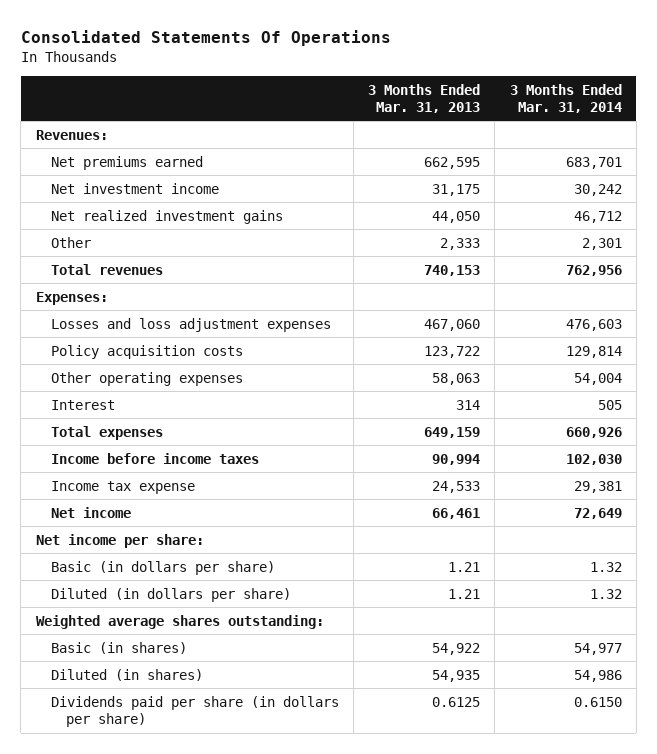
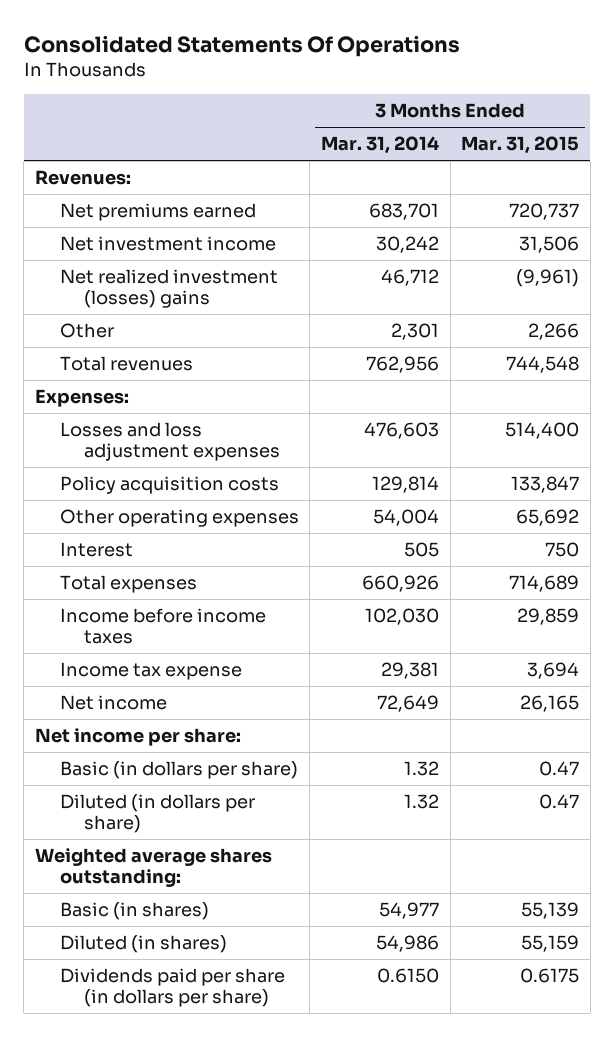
- | 3 Months Ended Mar. 31, 2013 | 3 Months Ended Mar. 31, 2014
+ | 3 Months Ended Mar. 31, 2014 | 3 Months Ended Mar. 31, 2015
- Net realized investment gains | 44,050 | 46,712
+ Net realized investment (losses) gains | 46,712 | (9,961)

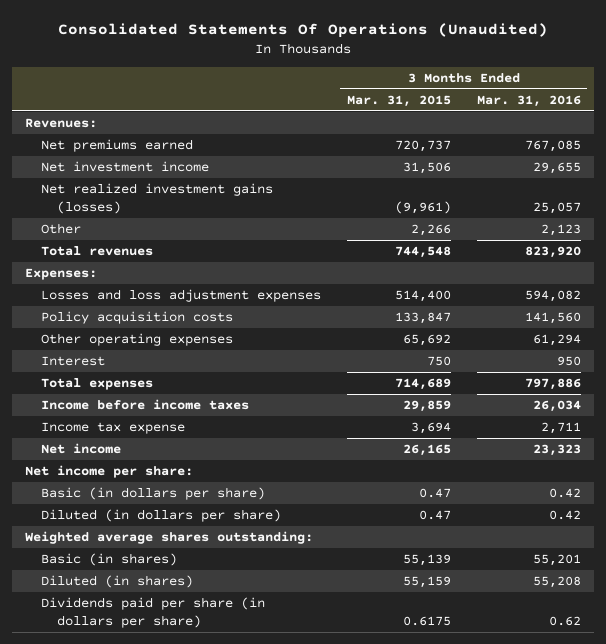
- Consolidated Statements Of Operations
+ Consolidated Statements Of Operations (Unaudited)
- | 3 Months Ended Mar. 31, 2014 | 3 Months Ended Mar. 31, 2015
+ | 3 Months Ended Mar. 31, 2015 | 3 Months Ended Mar. 31, 2016
- Net realized investment (losses) gains | 46,712 | (9,961)
+ Net realized investment gains (losses) | (9,961) | 25,057

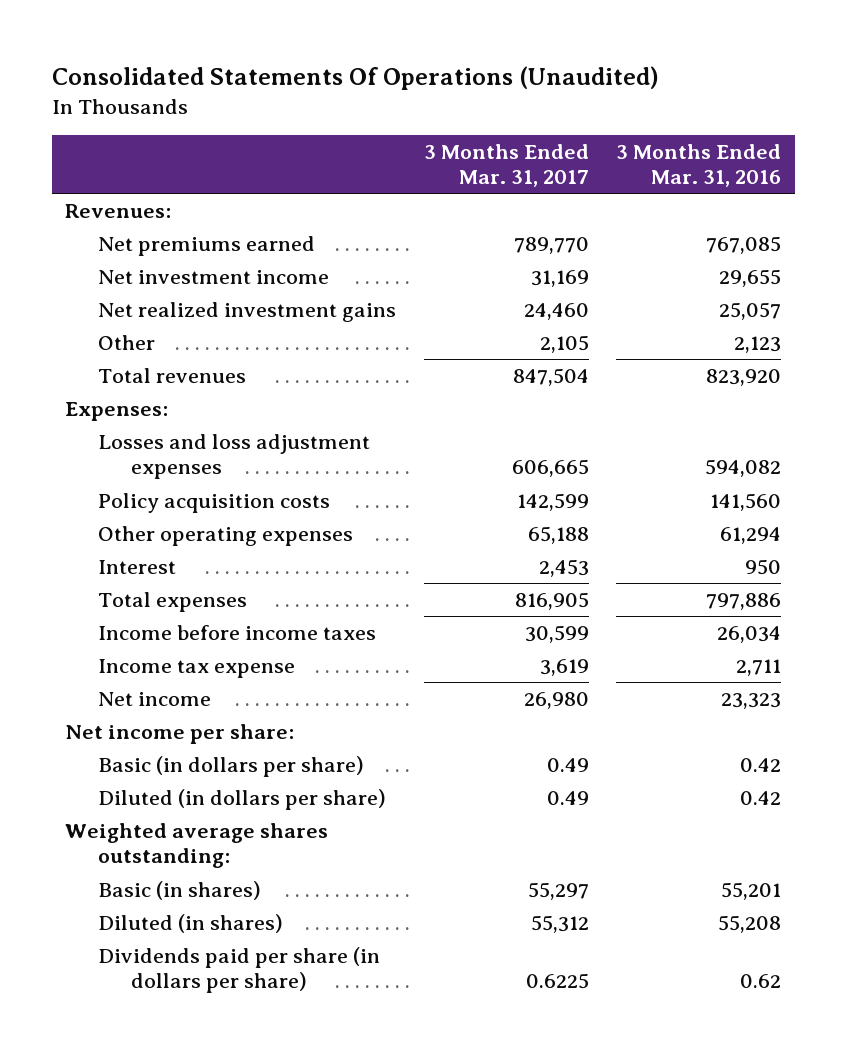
- | 3 Months Ended Mar. 31, 2015 | 3 Months Ended Mar. 31, 2016
+ | 3 Months Ended Mar. 31, 2017 | 3 Months Ended Mar. 31, 2016
- Net realized investment gains (losses) | (9,961) | 25,057
+ Net realized investment gains | 24,460 | 25,057

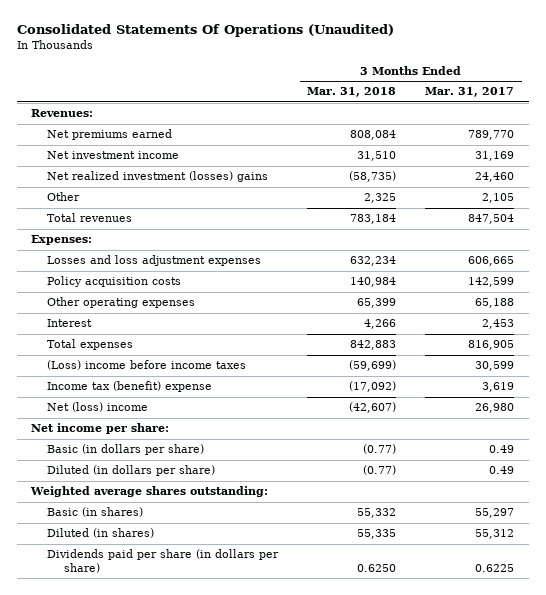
- | 3 Months Ended Mar. 31, 2017 | 3 Months Ended Mar. 31, 2016
+ | 3 Months Ended Mar. 31, 2018 | 3 Months Ended Mar. 31, 2017
- Net realized investment gains | 24,460 | 25,057
+ Net realized investment (losses) gains | (58,735) | 24,460
- Income before income taxes | 30,599 | 26,034
- Income tax expense | 3,619 | 2,711
- Net income | 26,980 | 23,323
+ (Loss) income before income taxes | (59,699) | 30,599
+ Income tax (benefit) expense | (17,092) | 3,619
+ Net (loss) income | (42,607) | 26,980

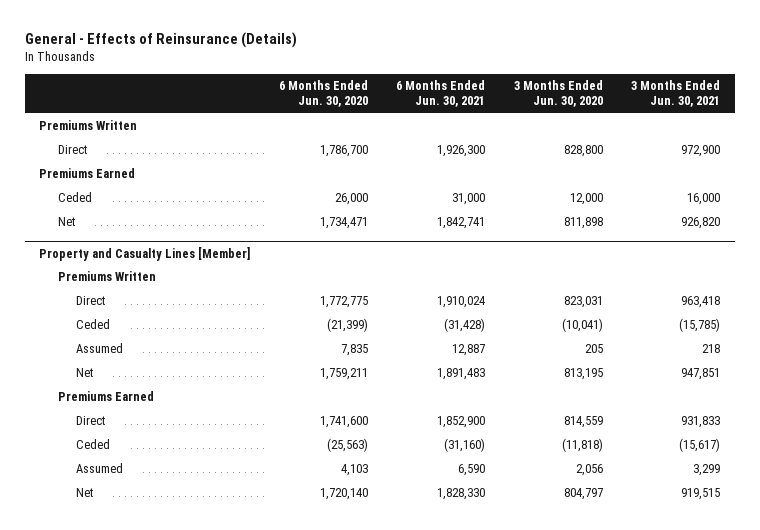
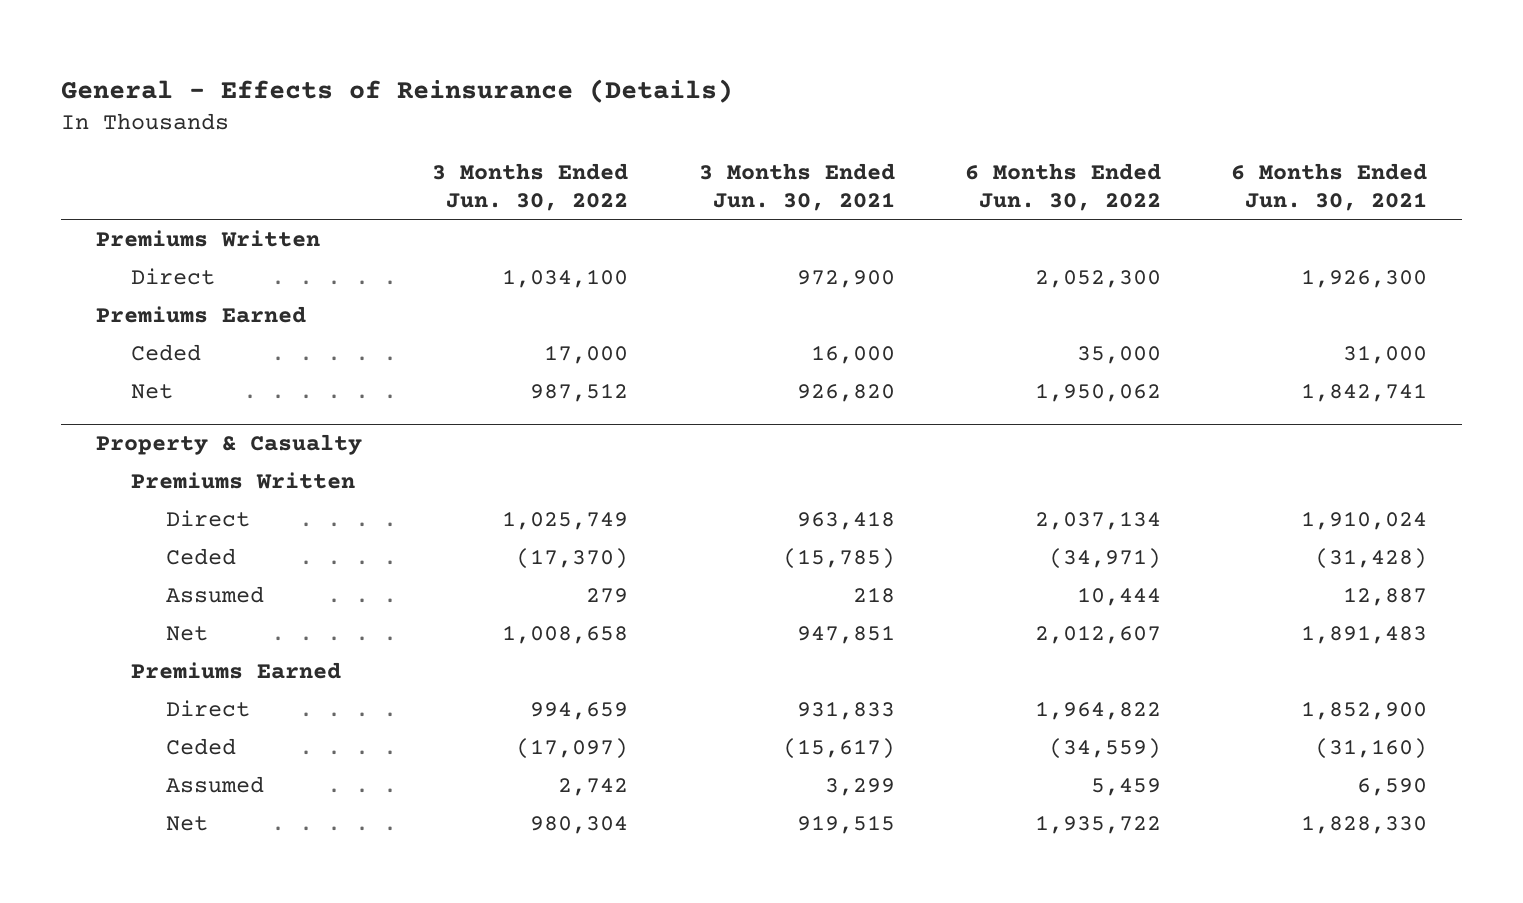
- | 6 Months Ended Jun. 30, 2020 | 6 Months Ended Jun. 30, 2021 | 3 Months Ended Jun. 30, 2020 | 3 Months Ended Jun. 30, 2021
+ | 3 Months Ended Jun. 30, 2022 | 3 Months Ended Jun. 30, 2021 | 6 Months Ended Jun. 30, 2022 | 6 Months Ended Jun. 30, 2021
- Property and Casualty Lines [Member]
+ Property & Casualty

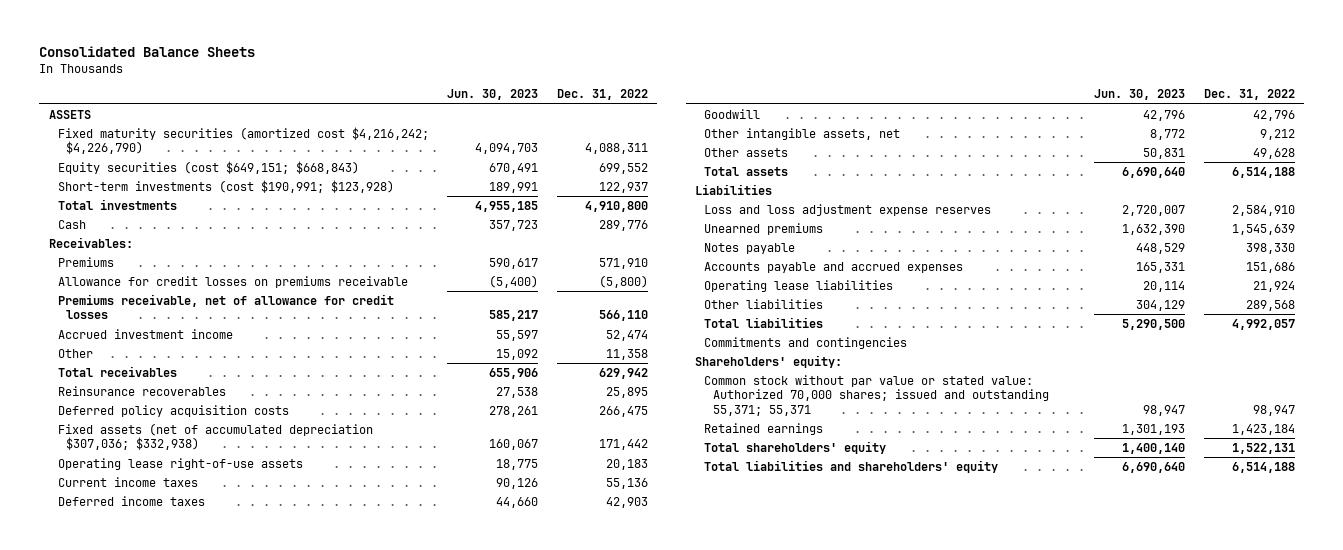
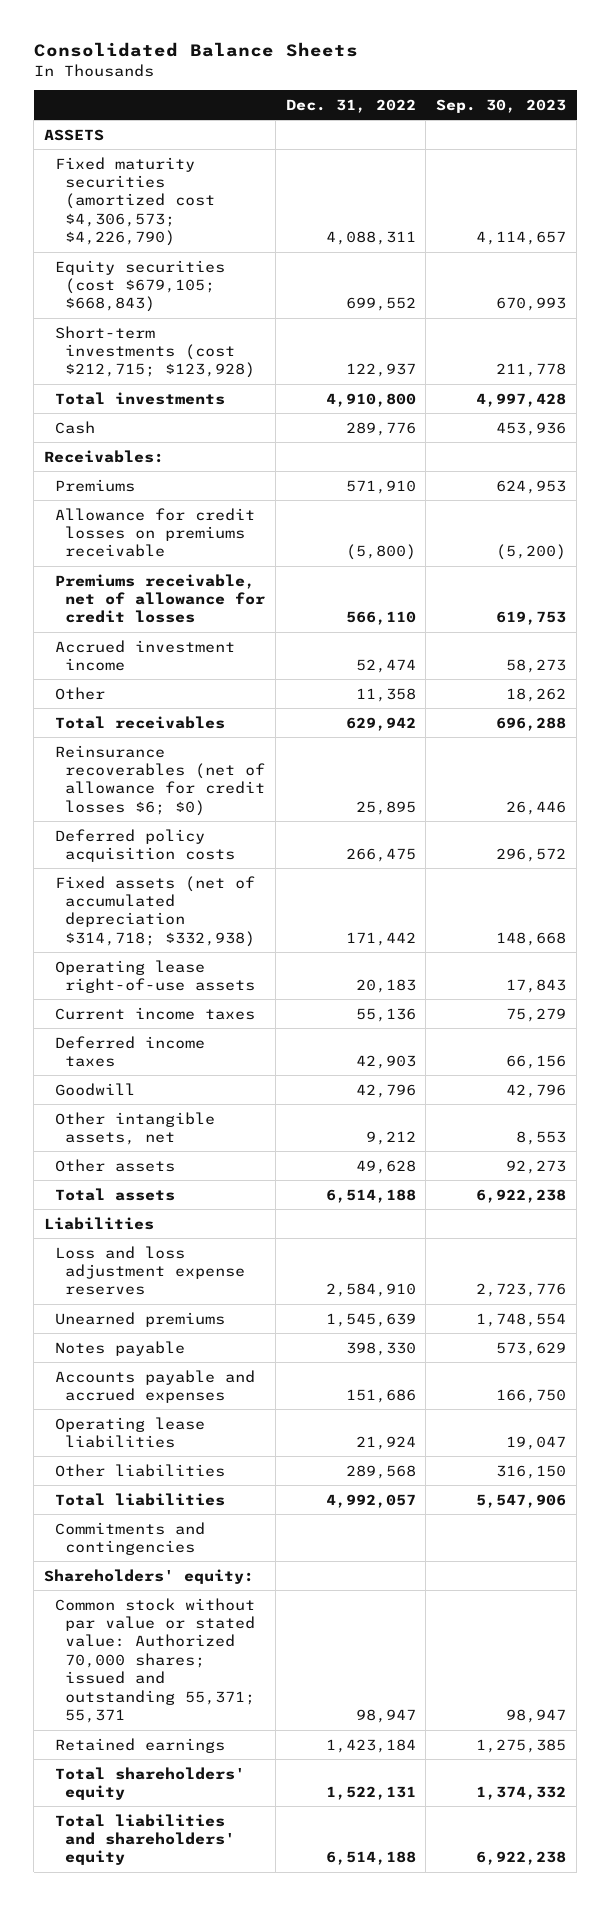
- | Jun. 30, 2023 | Dec. 31, 2022
+ | Dec. 31, 2022 | Sep. 30, 2023
- Fixed maturity securities (amortized cost $4,216,242; $4,226,790) | 4,094,703 | 4,088,311
- Equity securities (cost $649,151; $668,843) | 670,491 | 699,552
- Short-term investments (cost $190,991; $123,928) | 189,991 | 122,937
+ Fixed maturity securities (amortized cost $4,306,573; $4,226,790) | 4,088,311 | 4,114,657
+ Equity securities (cost $679,105; $668,843) | 699,552 | 670,993
+ Short-term investments (cost $212,715; $123,928) | 122,937 | 211,778
- Reinsurance recoverables | 27,538 | 25,895
+ Reinsurance recoverables (net of allowance for credit losses $6; $0) | 25,895 | 26,446
- Fixed assets (net of accumulated depreciation $307,036; $332,938) | 160,067 | 171,442
+ Fixed assets (net of accumulated depreciation $314,718; $332,938) | 171,442 | 148,668

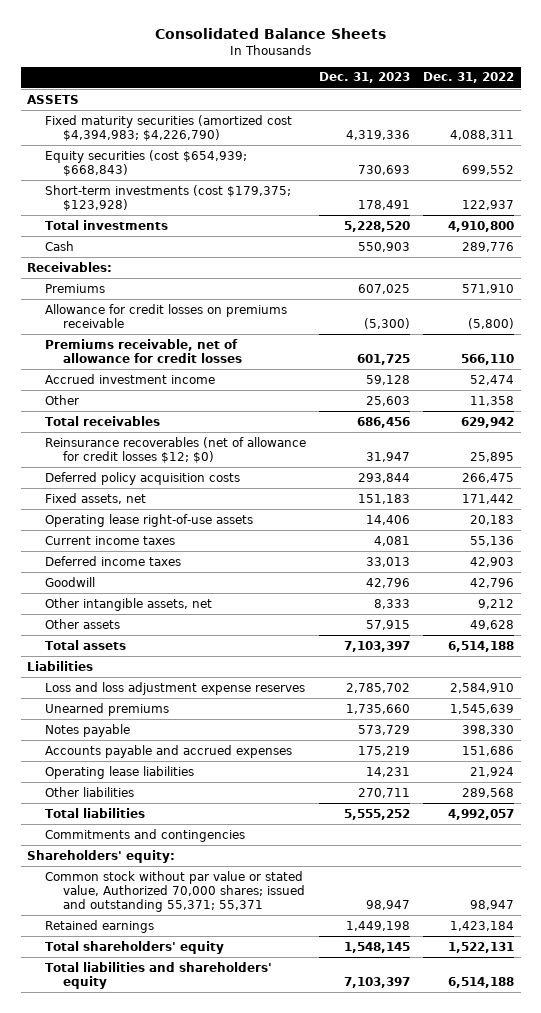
- | Dec. 31, 2022 | Sep. 30, 2023
+ | Dec. 31, 2023 | Dec. 31, 2022
- Fixed maturity securities (amortized cost $4,306,573; $4,226,790) | 4,088,311 | 4,114,657
- Equity securities (cost $679,105; $668,843) | 699,552 | 670,993
- Short-term investments (cost $212,715; $123,928) | 122,937 | 211,778
+ Fixed maturity securities (amortized cost $4,394,983; $4,226,790) | 4,319,336 | 4,088,311
+ Equity securities (cost $654,939; $668,843) | 730,693 | 699,552
+ Short-term investments (cost $179,375; $123,928) | 178,491 | 122,937
- Reinsurance recoverables (net of allowance for credit losses $6; $0) | 25,895 | 26,446
+ Reinsurance recoverables (net of allowance for credit losses $12; $0) | 31,947 | 25,895
- Fixed assets (net of accumulated depreciation $314,718; $332,938) | 171,442 | 148,668
+ Fixed assets, net | 151,183 | 171,442
- Common stock without par value or stated value: Authorized 70,000 shares; issued and outstanding 55,371; 55,371 | 98,947 | 98,947
+ Common stock without par value or stated value, Authorized 70,000 shares; issued and outstanding 55,371; 55,371 | 98,947 | 98,947

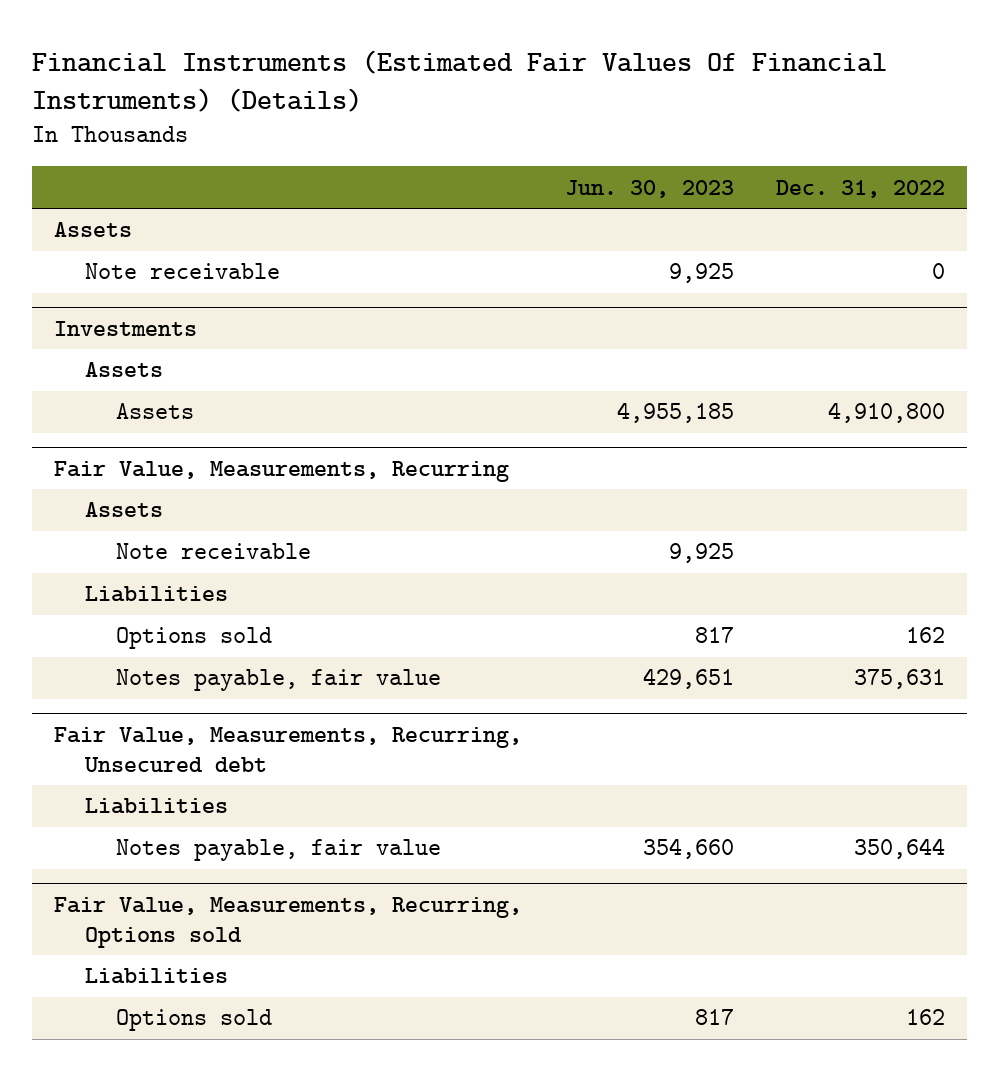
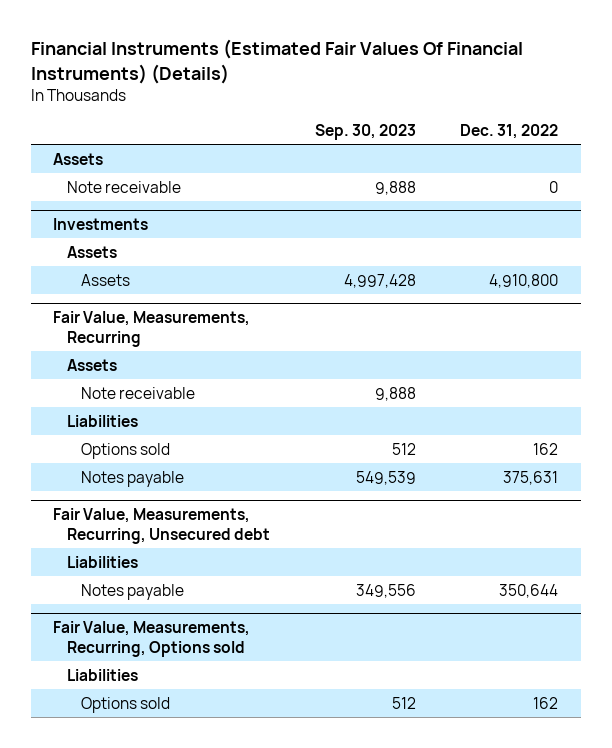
- | Jun. 30, 2023 | Dec. 31, 2022
+ | Sep. 30, 2023 | Dec. 31, 2022
@ Fair Value, Measurements, Recurring
- Notes payable, fair value | 429,651 | 375,631
+ Notes payable | 549,539 | 375,631
@ Fair Value, Measurements, Recurring, Unsecured debt
- Notes payable, fair value | 354,660 | 350,644
+ Notes payable | 349,556 | 350,644

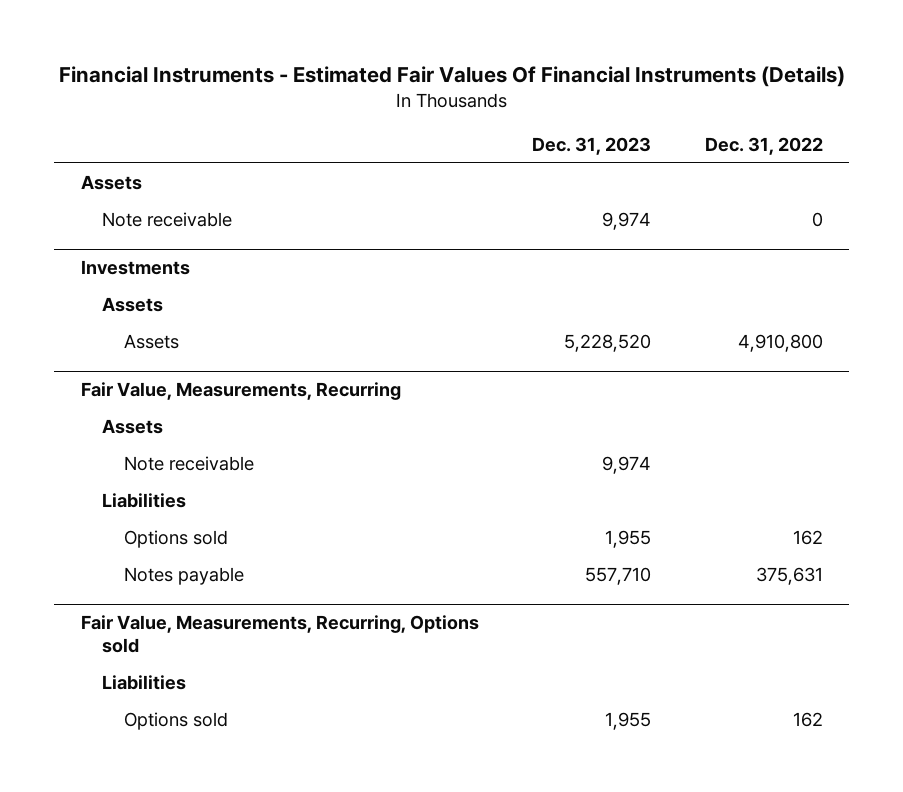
- Financial Instruments (Estimated Fair Values Of Financial Instruments) (Details)
+ Financial Instruments - Estimated Fair Values Of Financial Instruments (Details)
- | Sep. 30, 2023 | Dec. 31, 2022
+ | Dec. 31, 2023 | Dec. 31, 2022
- Fair Value, Measurements, Recurring, Unsecured debt
- Liabilities
- Notes payable | 349,556 | 350,644

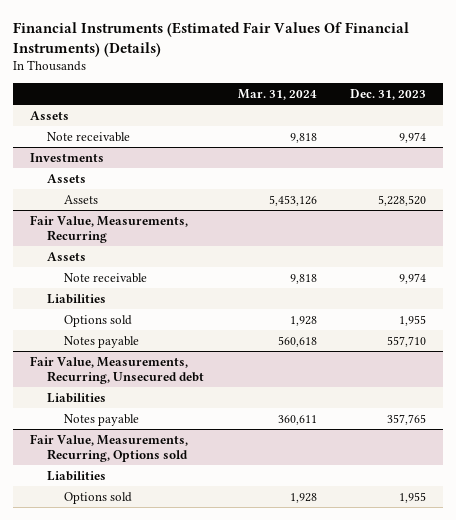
- Financial Instruments - Estimated Fair Values Of Financial Instruments (Details)
+ Financial Instruments (Estimated Fair Values Of Financial Instruments) (Details)
- | Dec. 31, 2023 | Dec. 31, 2022
+ | Mar. 31, 2024 | Dec. 31, 2023
+ Fair Value, Measurements, Recurring, Unsecured debt
+ Liabilities
+ Notes payable | 360,611 | 357,765

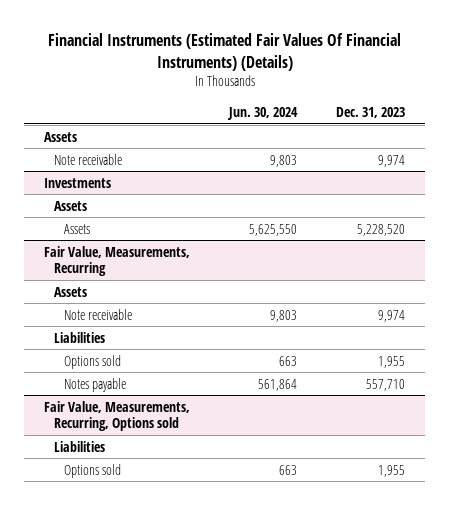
- | Mar. 31, 2024 | Dec. 31, 2023
+ | Jun. 30, 2024 | Dec. 31, 2023
- Fair Value, Measurements, Recurring, Unsecured debt
- Liabilities
- Notes payable | 360,611 | 357,765

